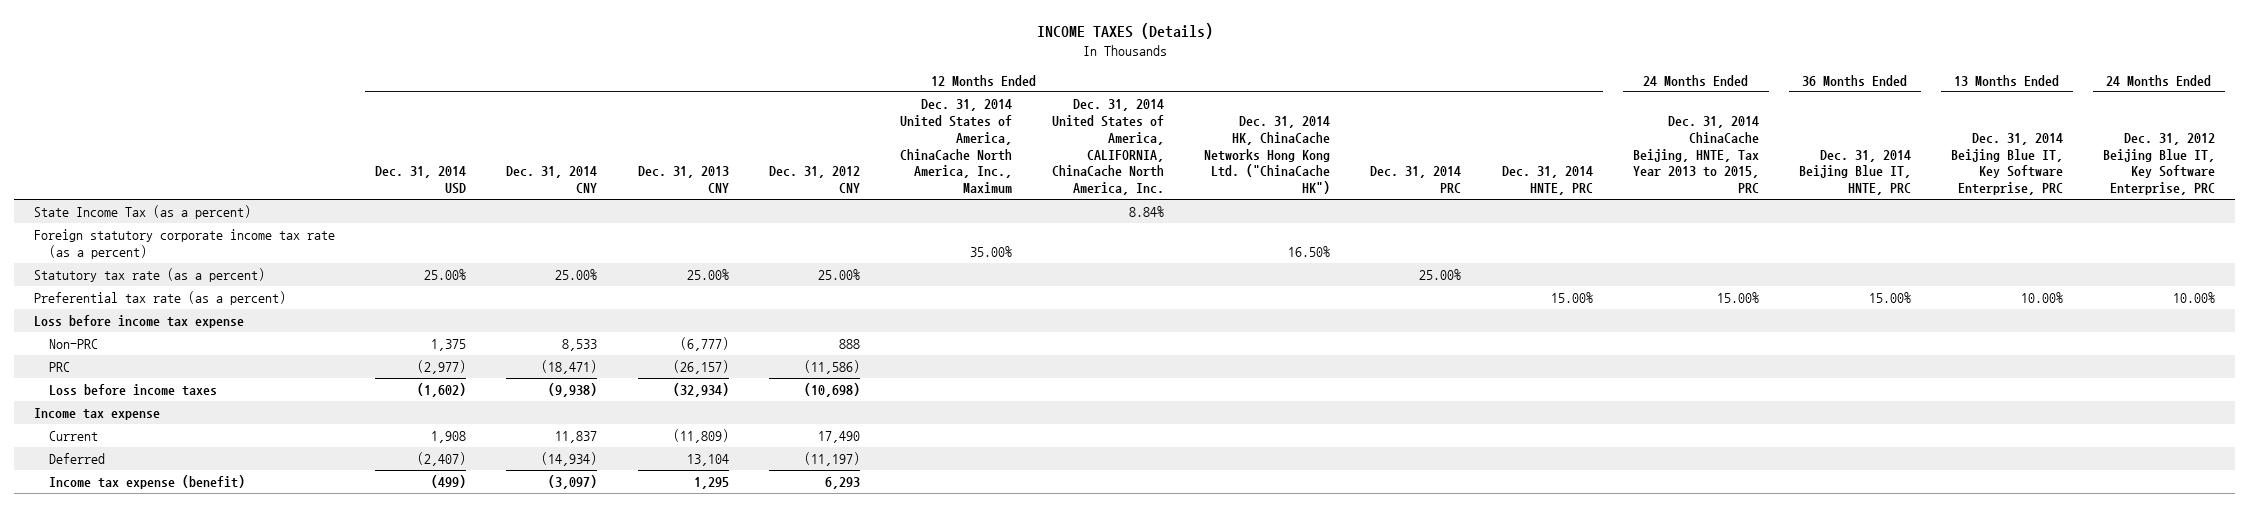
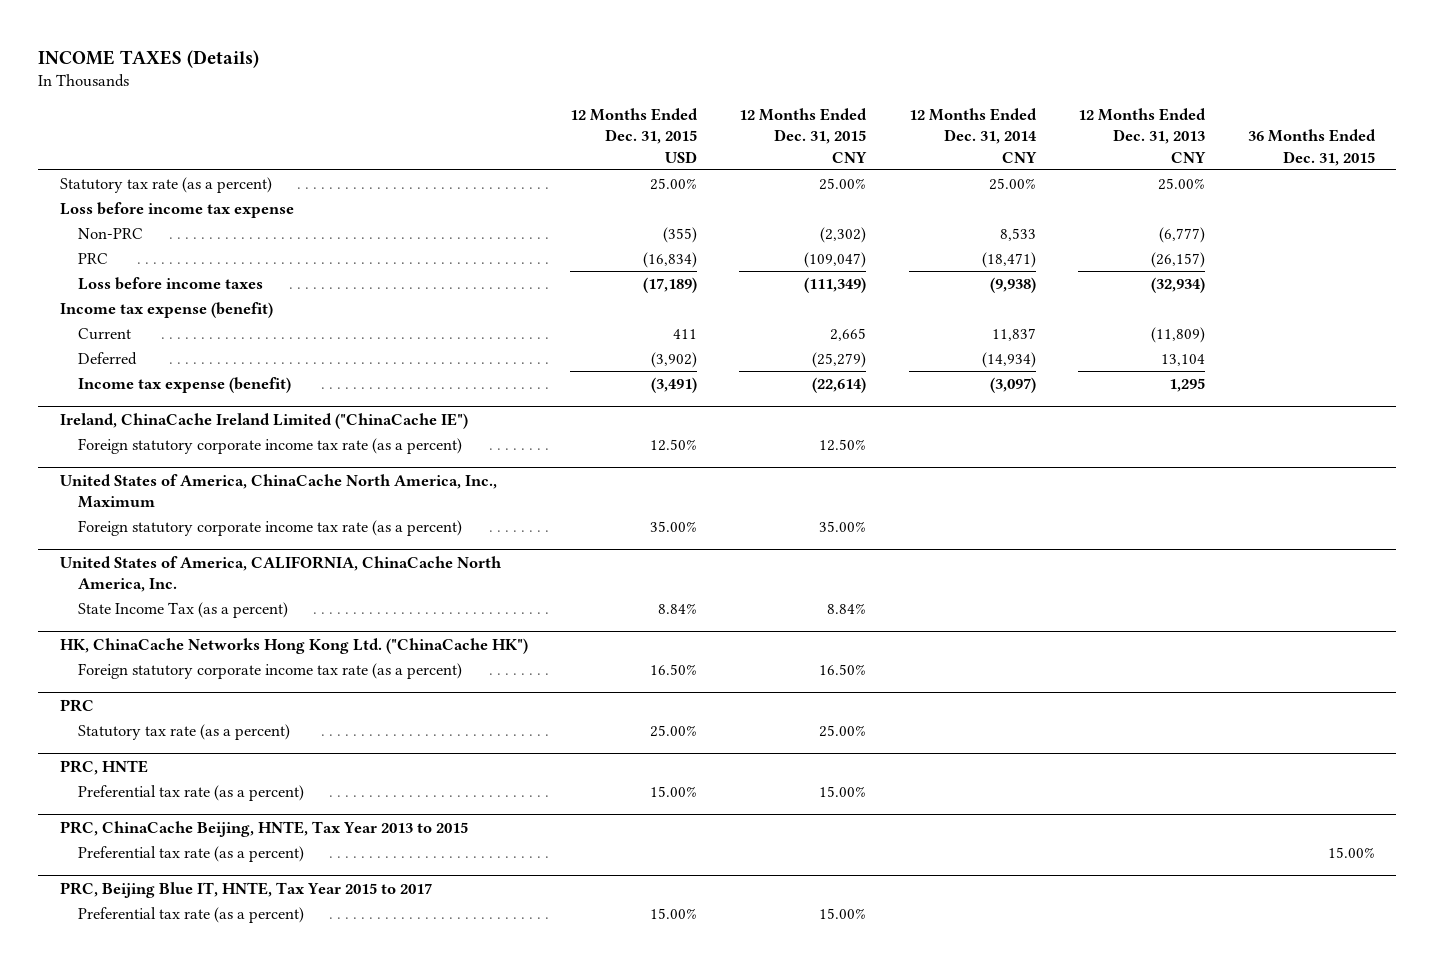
- | 12 Months Ended Dec. 31, 2014 USD | 12 Months Ended Dec. 31, 2014 CNY | 12 Months Ended Dec. 31, 2013 CNY | 12 Months Ended Dec. 31, 2012 CNY | 12 Months Ended Dec. 31, 2014 United States of America, ChinaCache North America, Inc., Maximum | 12 Months Ended Dec. 31, 2014 United States of America, CALIFORNIA, ChinaCache North America, Inc. | 12 Months Ended Dec. 31, 2014 HK, ChinaCache Networks Hong Kong Ltd. ("ChinaCache HK") | 12 Months Ended Dec. 31, 2014 PRC | 12 Months Ended Dec. 31, 2014 HNTE, PRC | 24 Months Ended Dec. 31, 2014 ChinaCache Beijing, HNTE, Tax Year 2013 to 2015, PRC | 36 Months Ended Dec. 31, 2014 Beijing Blue IT, HNTE, PRC | 13 Months Ended Dec. 31, 2014 Beijing Blue IT, Key Software Enterprise, PRC | 24 Months Ended Dec. 31, 2012 Beijing Blue IT, Key Software Enterprise, PRC
+ | 12 Months Ended Dec. 31, 2015 USD | 12 Months Ended Dec. 31, 2015 CNY | 12 Months Ended Dec. 31, 2014 CNY | 12 Months Ended Dec. 31, 2013 CNY | 36 Months Ended Dec. 31, 2015
- State Income Tax (as a percent) | | | | | | 8.84% | | | | | | |
- Foreign statutory corporate income tax rate (as a percent) | | | | | 35.00% | | 16.50% | | | | | |
- Preferential tax rate (as a percent) | | | | | | | | | 15.00% | 15.00% | 15.00% | 10.00% | 10.00%
- Income tax expense
+ Income tax expense (benefit)
+ Ireland, ChinaCache Ireland Limited ("ChinaCache IE")
+ Foreign statutory corporate income tax rate (as a percent) | 12.50% | 12.50% | | |
+ United States of America, ChinaCache North America, Inc., Maximum
+ Foreign statutory corporate income tax rate (as a percent) | 35.00% | 35.00% | | |
+ United States of America, CALIFORNIA, ChinaCache North America, Inc.
+ State Income Tax (as a percent) | 8.84% | 8.84% | | |
+ HK, ChinaCache Networks Hong Kong Ltd. ("ChinaCache HK")
+ Foreign statutory corporate income tax rate (as a percent) | 16.50% | 16.50% | | |
+ PRC
+ Statutory tax rate (as a percent) | 25.00% | 25.00% | | |
+ PRC, HNTE
+ Preferential tax rate (as a percent) | 15.00% | 15.00% | | |
+ PRC, ChinaCache Beijing, HNTE, Tax Year 2013 to 2015
+ Preferential tax rate (as a percent) | | | | | 15.00%
+ PRC, Beijing Blue IT, HNTE, Tax Year 2015 to 2017
+ Preferential tax rate (as a percent) | 15.00% | 15.00% | | |

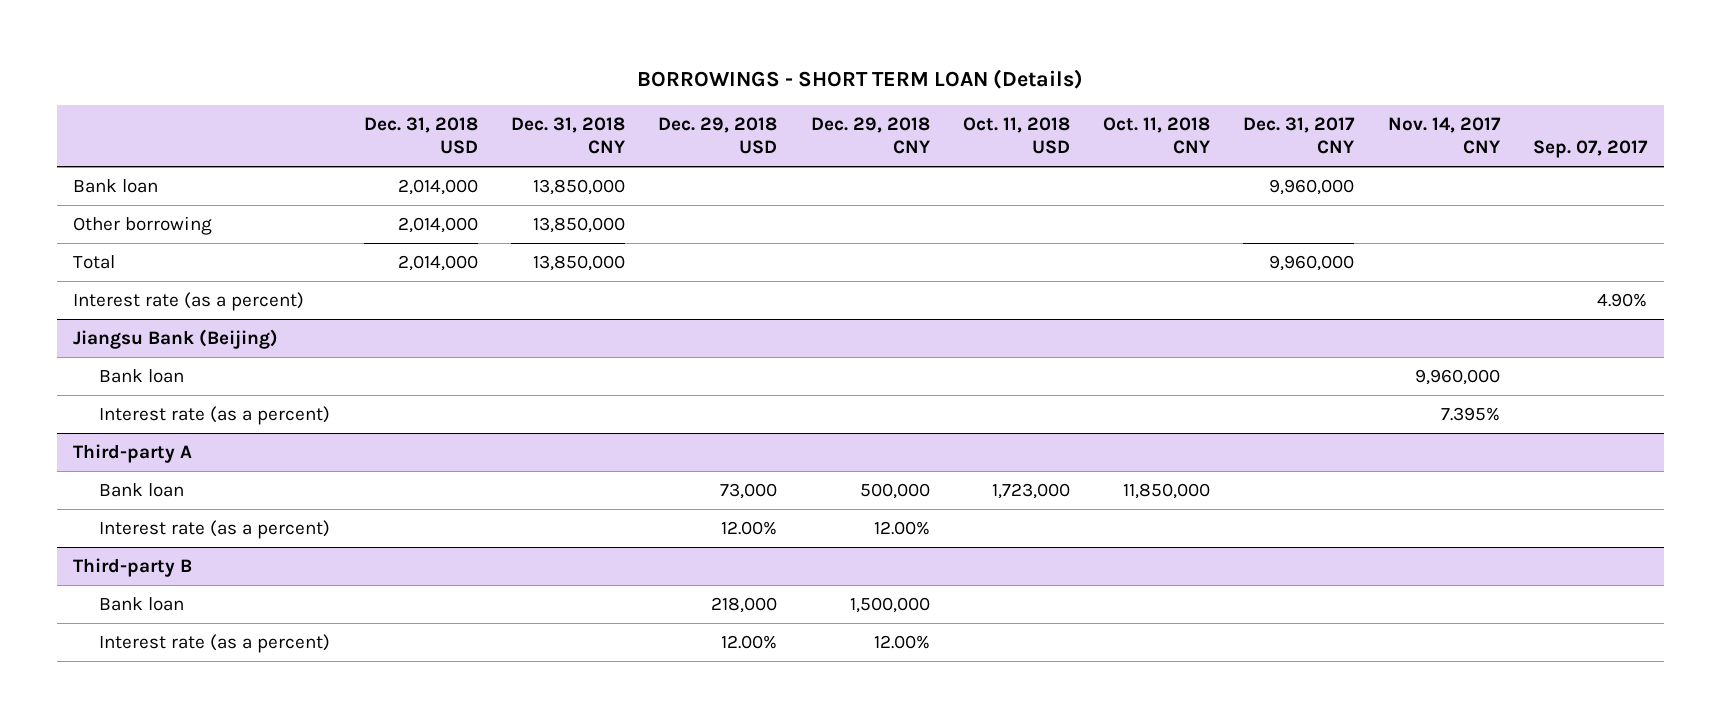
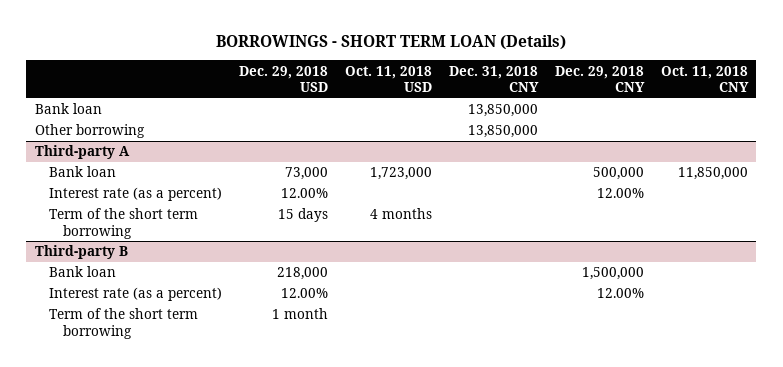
- | Dec. 31, 2018 USD | Dec. 31, 2018 CNY | Dec. 29, 2018 USD | Dec. 29, 2018 CNY | Oct. 11, 2018 USD | Oct. 11, 2018 CNY | Dec. 31, 2017 CNY | Nov. 14, 2017 CNY | Sep. 07, 2017
+ | Dec. 29, 2018 USD | Oct. 11, 2018 USD | Dec. 31, 2018 CNY | Dec. 29, 2018 CNY | Oct. 11, 2018 CNY
- Total | 2,014,000 | 13,850,000 | | | | | 9,960,000 | |
- Interest rate (as a percent) | | | | | | | | | 4.90%
- Jiangsu Bank (Beijing)
- Bank loan | | | | | | | | 9,960,000 |
- Interest rate (as a percent) | | | | | | | | 7.395% |
@ Third-party A
+ Term of the short term borrowing | 15 days | 4 months | | |
@ Third-party B
+ Term of the short term borrowing | 1 month | | | |

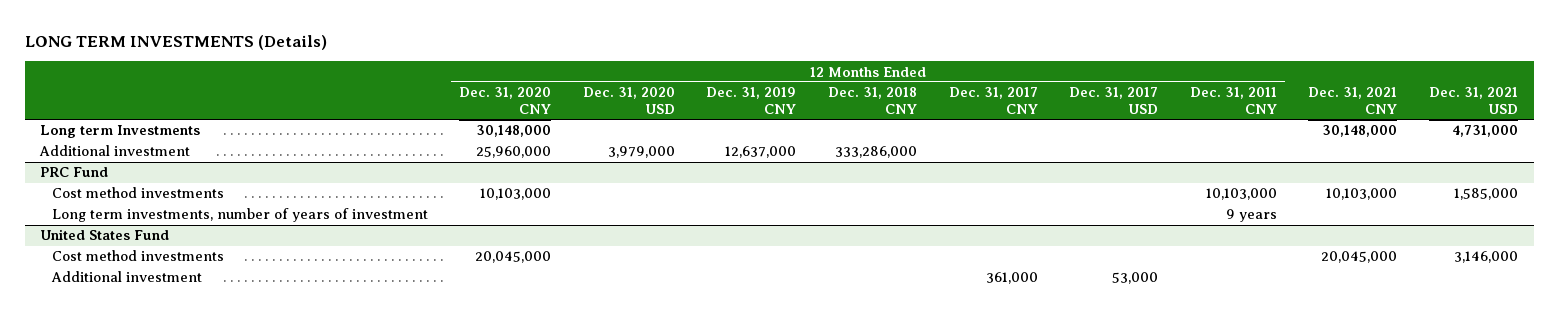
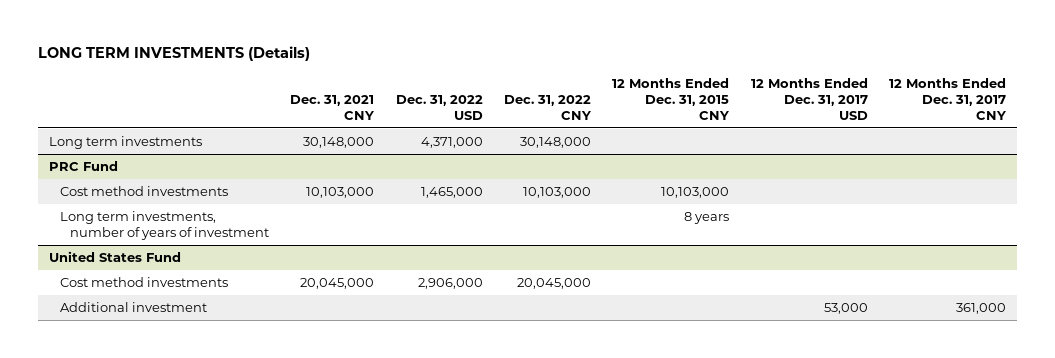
- | 12 Months Ended Dec. 31, 2020 CNY | 12 Months Ended Dec. 31, 2020 USD | 12 Months Ended Dec. 31, 2019 CNY | 12 Months Ended Dec. 31, 2018 CNY | 12 Months Ended Dec. 31, 2017 CNY | 12 Months Ended Dec. 31, 2017 USD | 12 Months Ended Dec. 31, 2011 CNY | Dec. 31, 2021 CNY | Dec. 31, 2021 USD
+ | Dec. 31, 2021 CNY | Dec. 31, 2022 USD | Dec. 31, 2022 CNY | 12 Months Ended Dec. 31, 2015 CNY | 12 Months Ended Dec. 31, 2017 USD | 12 Months Ended Dec. 31, 2017 CNY
- Long term Investments | 30,148,000 | | | | | | | 30,148,000 | 4,731,000
- Additional investment | 25,960,000 | 3,979,000 | 12,637,000 | 333,286,000 | | | | |
+ Long term investments | 30,148,000 | 4,371,000 | 30,148,000 | | |

